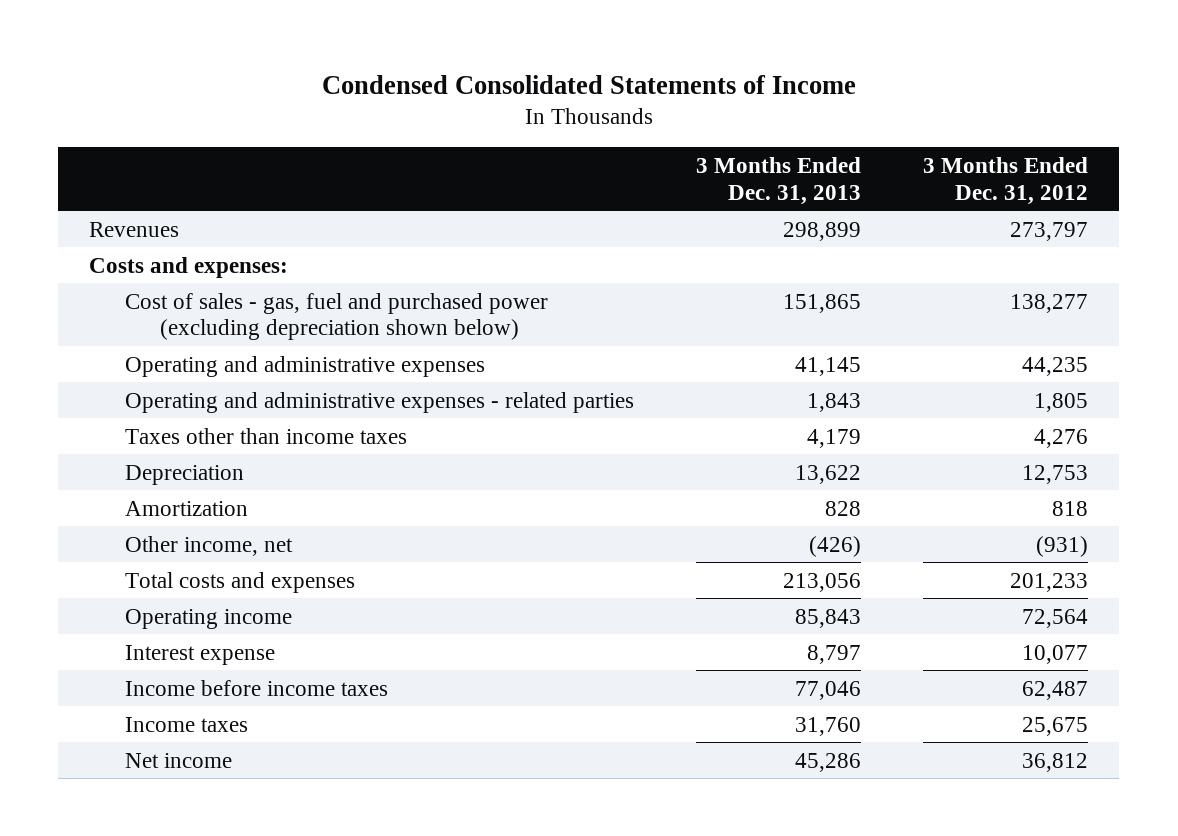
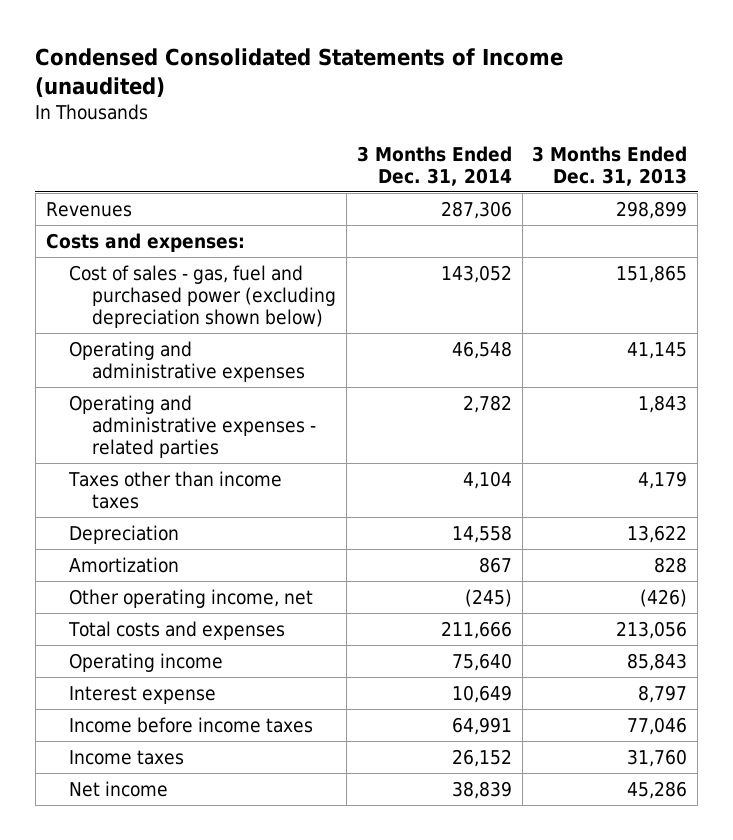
- Condensed Consolidated Statements of Income
+ Condensed Consolidated Statements of Income (unaudited)
- | 3 Months Ended Dec. 31, 2013 | 3 Months Ended Dec. 31, 2012
+ | 3 Months Ended Dec. 31, 2014 | 3 Months Ended Dec. 31, 2013
- Other income, net | (426) | (931)
+ Other operating income, net | (245) | (426)

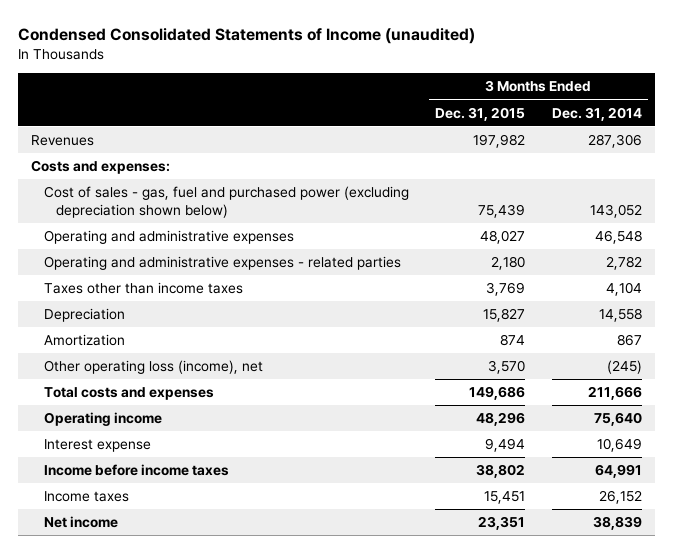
- | 3 Months Ended Dec. 31, 2014 | 3 Months Ended Dec. 31, 2013
+ | 3 Months Ended Dec. 31, 2015 | 3 Months Ended Dec. 31, 2014
- Other operating income, net | (245) | (426)
+ Other operating loss (income), net | 3,570 | (245)

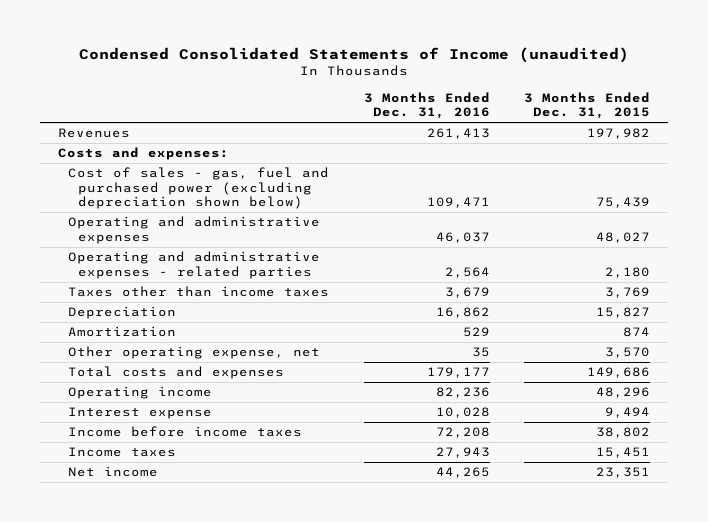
- | 3 Months Ended Dec. 31, 2015 | 3 Months Ended Dec. 31, 2014
+ | 3 Months Ended Dec. 31, 2016 | 3 Months Ended Dec. 31, 2015
- Other operating loss (income), net | 3,570 | (245)
+ Other operating expense, net | 35 | 3,570

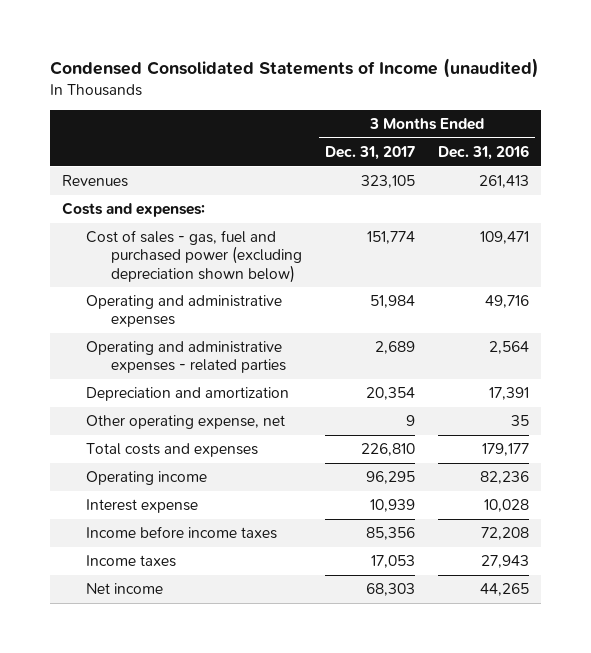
- | 3 Months Ended Dec. 31, 2016 | 3 Months Ended Dec. 31, 2015
+ | 3 Months Ended Dec. 31, 2017 | 3 Months Ended Dec. 31, 2016
- Operating and administrative expenses | 46,037 | 48,027
+ Operating and administrative expenses | 51,984 | 49,716
- Taxes other than income taxes | 3,679 | 3,769
- Depreciation | 16,862 | 15,827
- Amortization | 529 | 874
+ Depreciation and amortization | 20,354 | 17,391

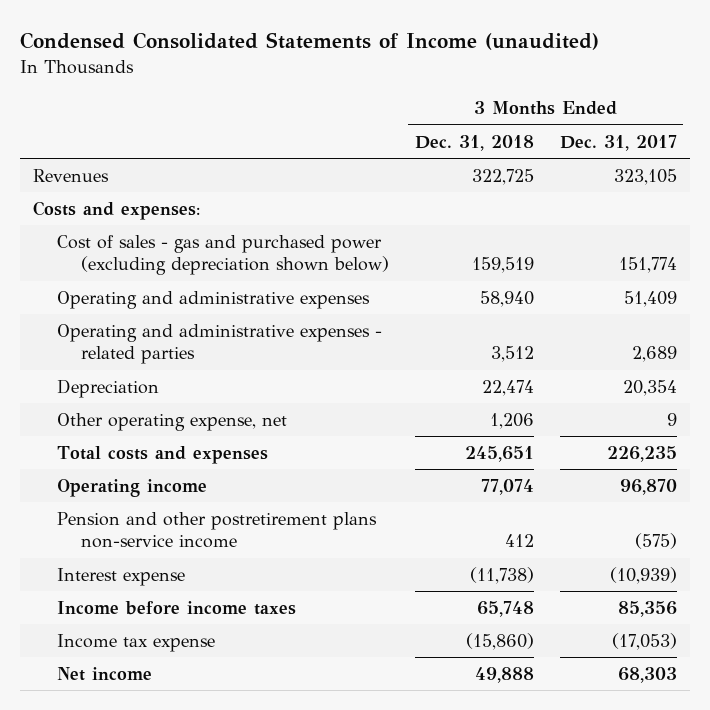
- | 3 Months Ended Dec. 31, 2017 | 3 Months Ended Dec. 31, 2016
+ | 3 Months Ended Dec. 31, 2018 | 3 Months Ended Dec. 31, 2017
- Cost of sales - gas, fuel and purchased power (excluding depreciation shown below) | 151,774 | 109,471
- Operating and administrative expenses | 51,984 | 49,716
+ Cost of sales - gas and purchased power (excluding depreciation shown below) | 159,519 | 151,774
+ Operating and administrative expenses | 58,940 | 51,409
- Depreciation and amortization | 20,354 | 17,391
+ Depreciation | 22,474 | 20,354
- Total costs and expenses | 226,810 | 179,177
- Operating income | 96,295 | 82,236
- Interest expense | 10,939 | 10,028
+ Total costs and expenses | 245,651 | 226,235
+ Operating income | 77,074 | 96,870
+ Pension and other postretirement plans non-service income | 412 | (575)
+ Interest expense | (11,738) | (10,939)
- Income taxes | 17,053 | 27,943
+ Income tax expense | (15,860) | (17,053)

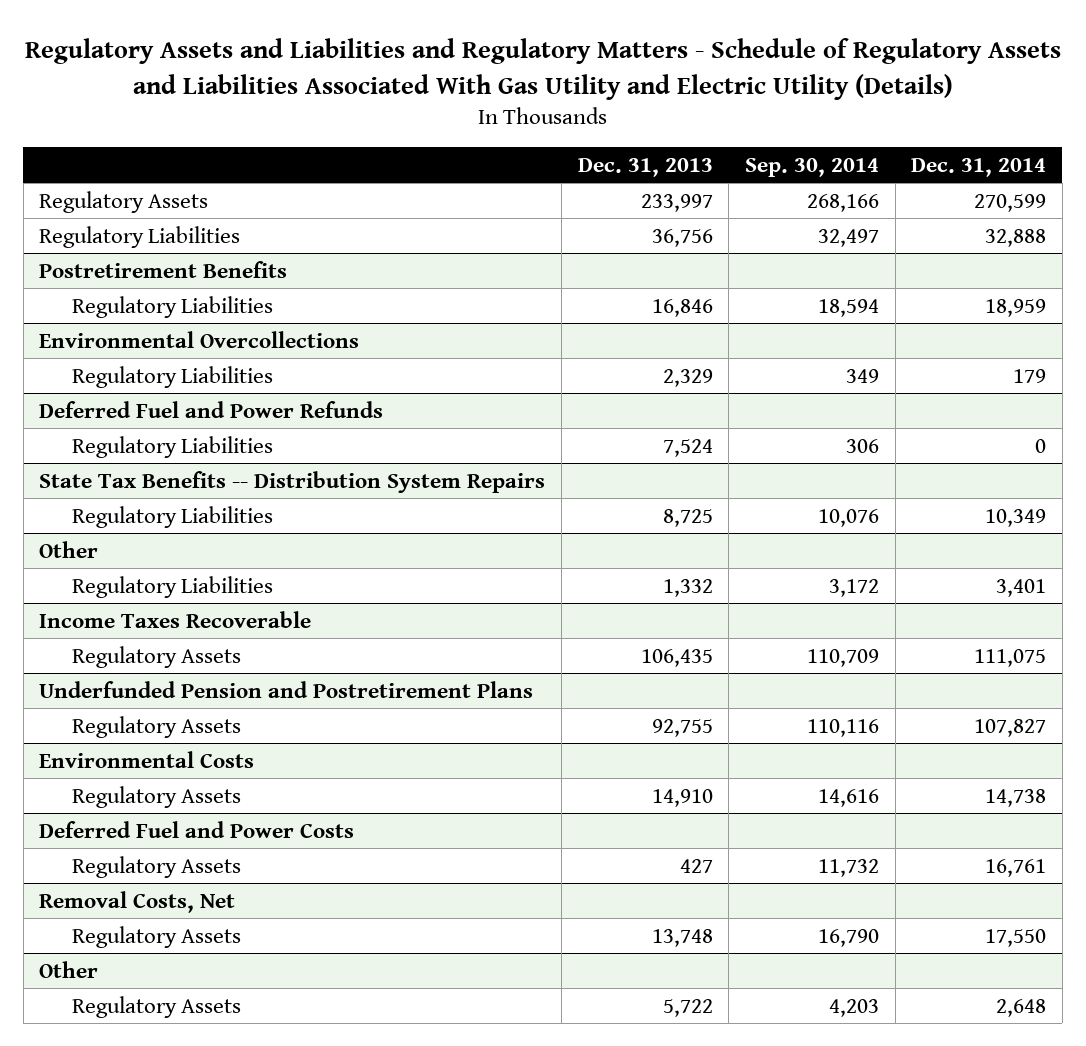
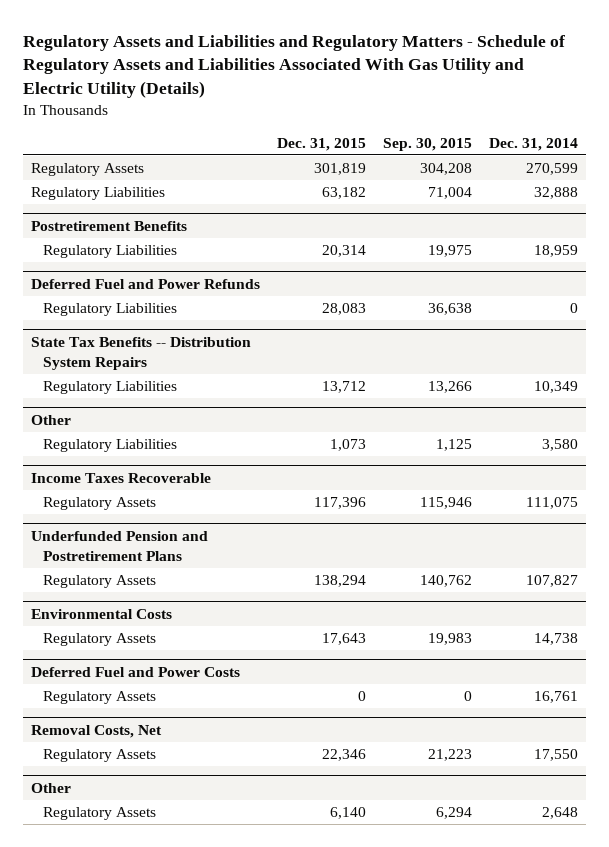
- | Dec. 31, 2013 | Sep. 30, 2014 | Dec. 31, 2014
+ | Dec. 31, 2015 | Sep. 30, 2015 | Dec. 31, 2014
- Environmental Overcollections
- Regulatory Liabilities | 2,329 | 349 | 179
@ Other
- Regulatory Liabilities | 1,332 | 3,172 | 3,401
+ Regulatory Liabilities | 1,073 | 1,125 | 3,580

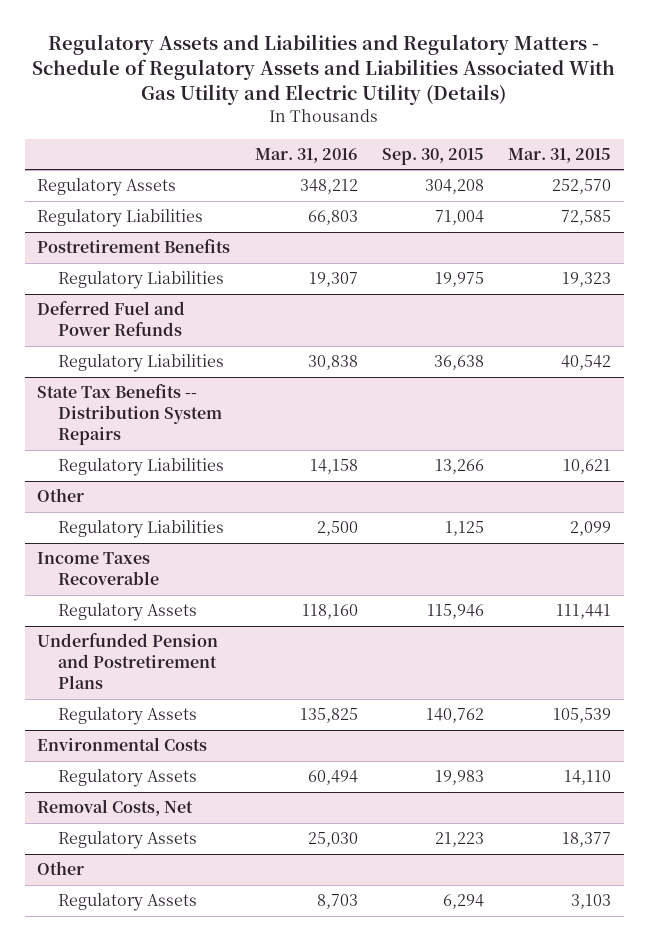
- | Dec. 31, 2015 | Sep. 30, 2015 | Dec. 31, 2014
+ | Mar. 31, 2016 | Sep. 30, 2015 | Mar. 31, 2015
- Deferred Fuel and Power Costs
- Regulatory Assets | 0 | 0 | 16,761

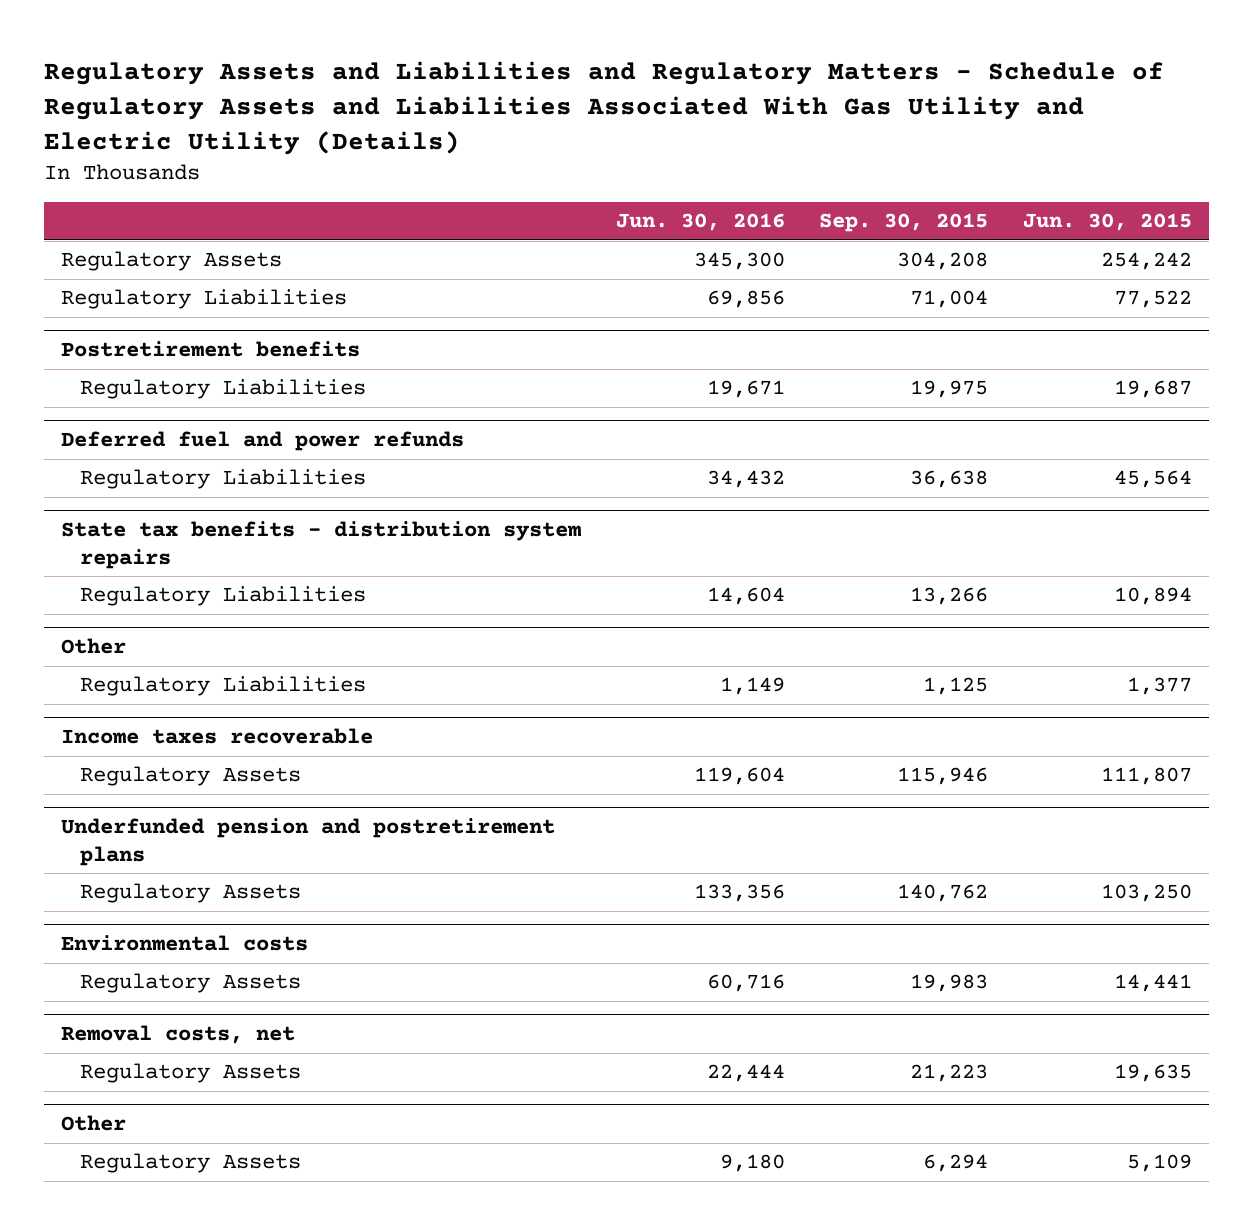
- | Mar. 31, 2016 | Sep. 30, 2015 | Mar. 31, 2015
+ | Jun. 30, 2016 | Sep. 30, 2015 | Jun. 30, 2015
- Postretirement Benefits
+ Postretirement benefits
- Deferred Fuel and Power Refunds
+ Deferred fuel and power refunds
- State Tax Benefits -- Distribution System Repairs
+ State tax benefits - distribution system repairs
- Income Taxes Recoverable
+ Income taxes recoverable
- Underfunded Pension and Postretirement Plans
+ Underfunded pension and postretirement plans
- Environmental Costs
+ Environmental costs
- Removal Costs, Net
+ Removal costs, net

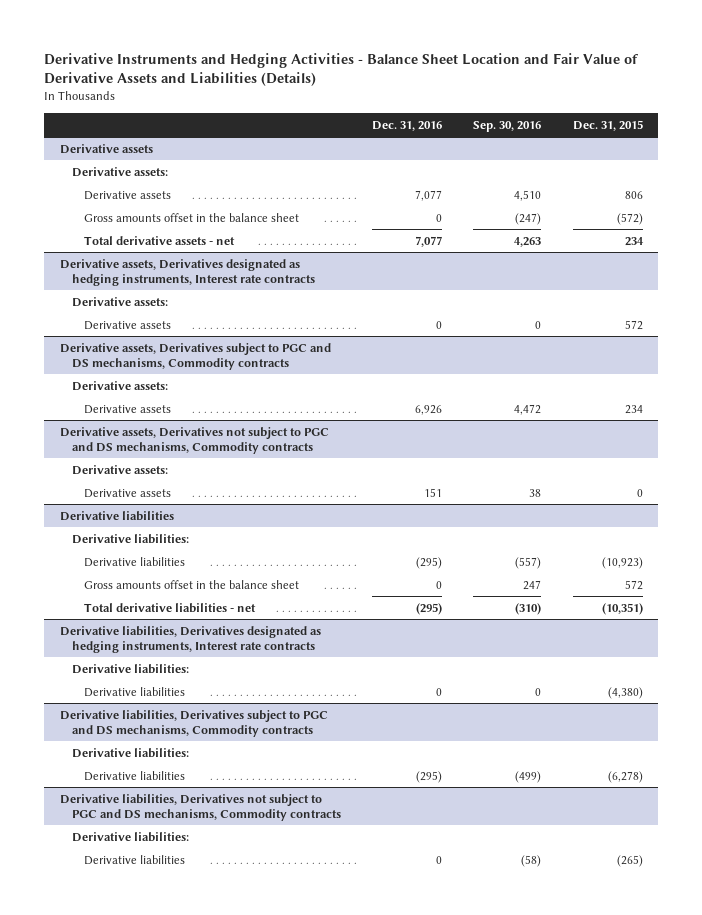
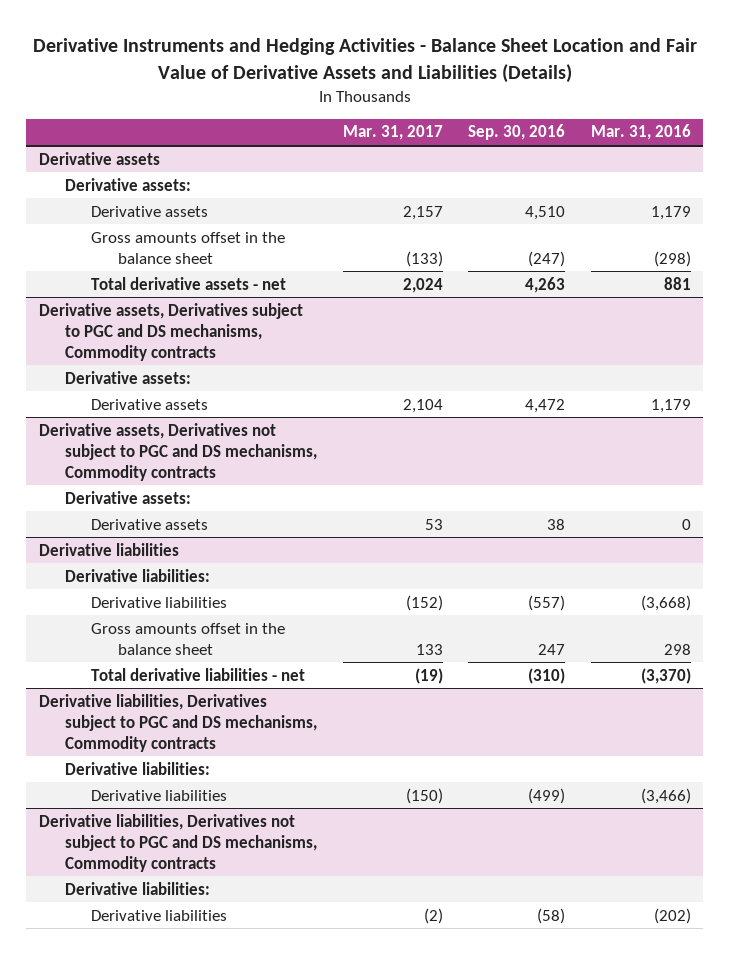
- | Dec. 31, 2016 | Sep. 30, 2016 | Dec. 31, 2015
+ | Mar. 31, 2017 | Sep. 30, 2016 | Mar. 31, 2016
- Derivative assets, Derivatives designated as hedging instruments, Interest rate contracts
- Derivative assets:
- Derivative assets | 0 | 0 | 572
- Derivative liabilities, Derivatives designated as hedging instruments, Interest rate contracts
- Derivative liabilities:
- Derivative liabilities | 0 | 0 | (4,380)

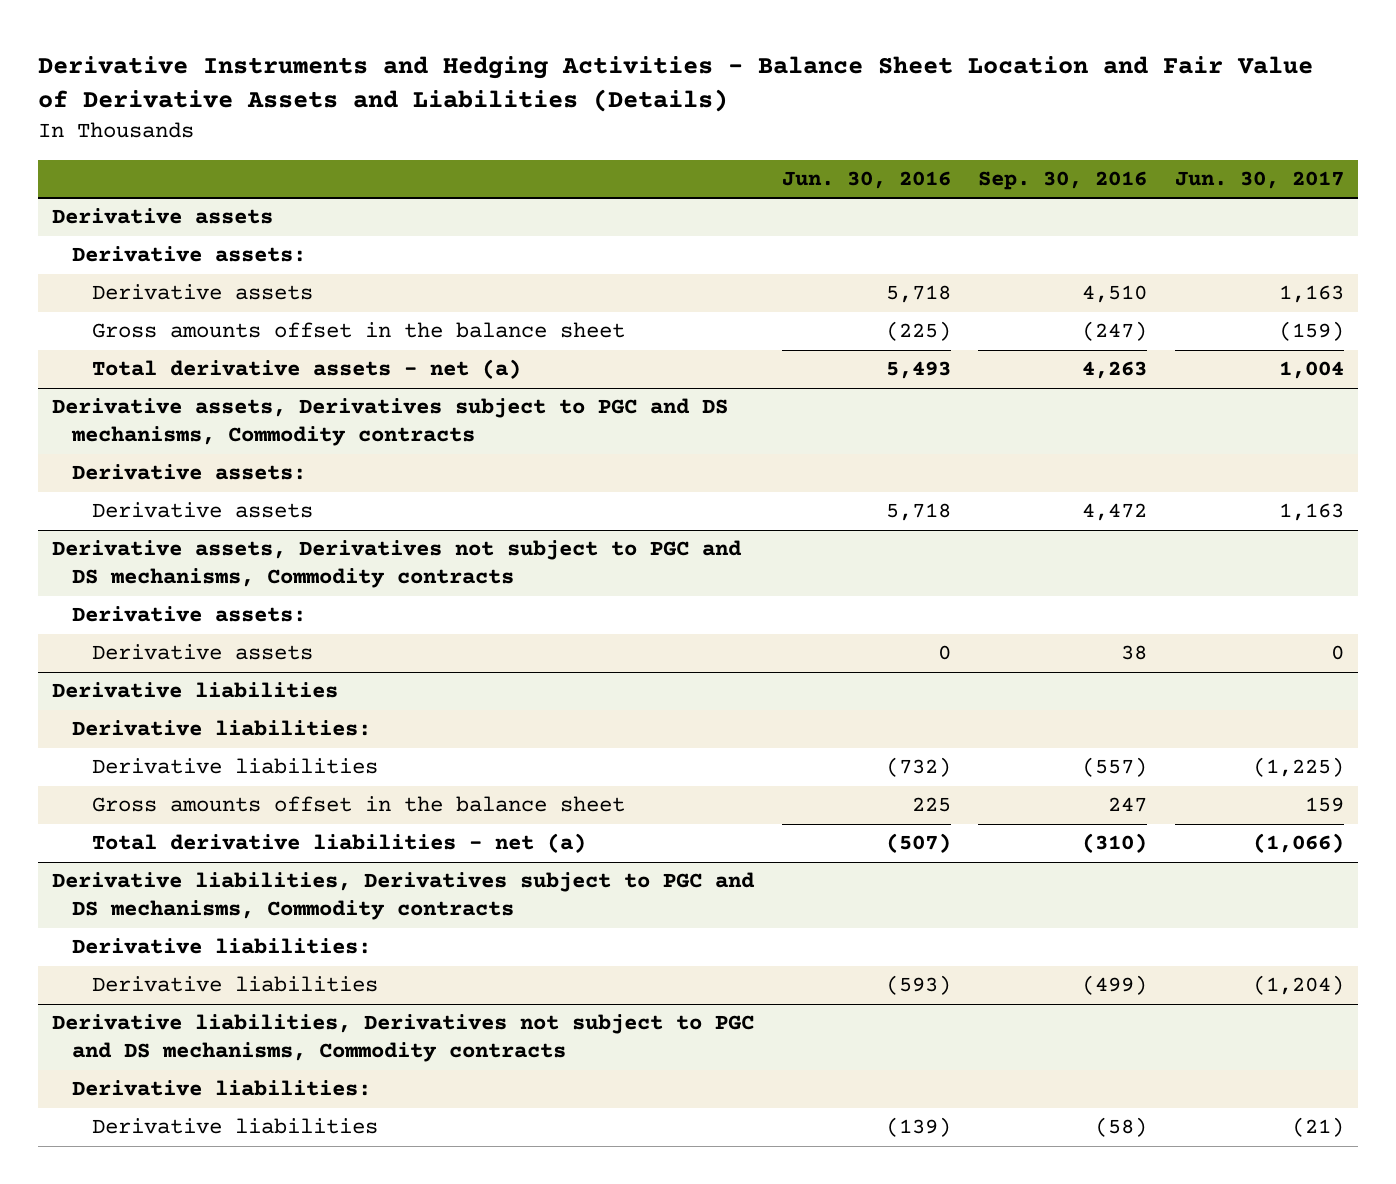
- | Mar. 31, 2017 | Sep. 30, 2016 | Mar. 31, 2016
+ | Jun. 30, 2016 | Sep. 30, 2016 | Jun. 30, 2017
@ Derivative assets
- Total derivative assets - net | 2,024 | 4,263 | 881
+ Total derivative assets - net (a) | 5,493 | 4,263 | 1,004
@ Derivative liabilities
- Total derivative liabilities - net | (19) | (310) | (3,370)
+ Total derivative liabilities - net (a) | (507) | (310) | (1,066)

